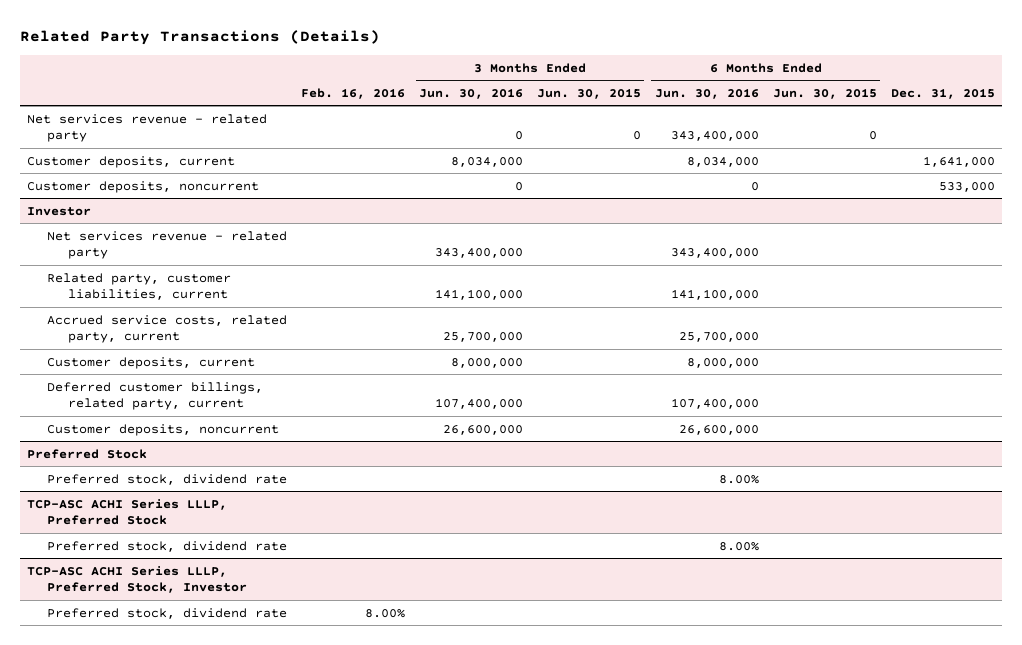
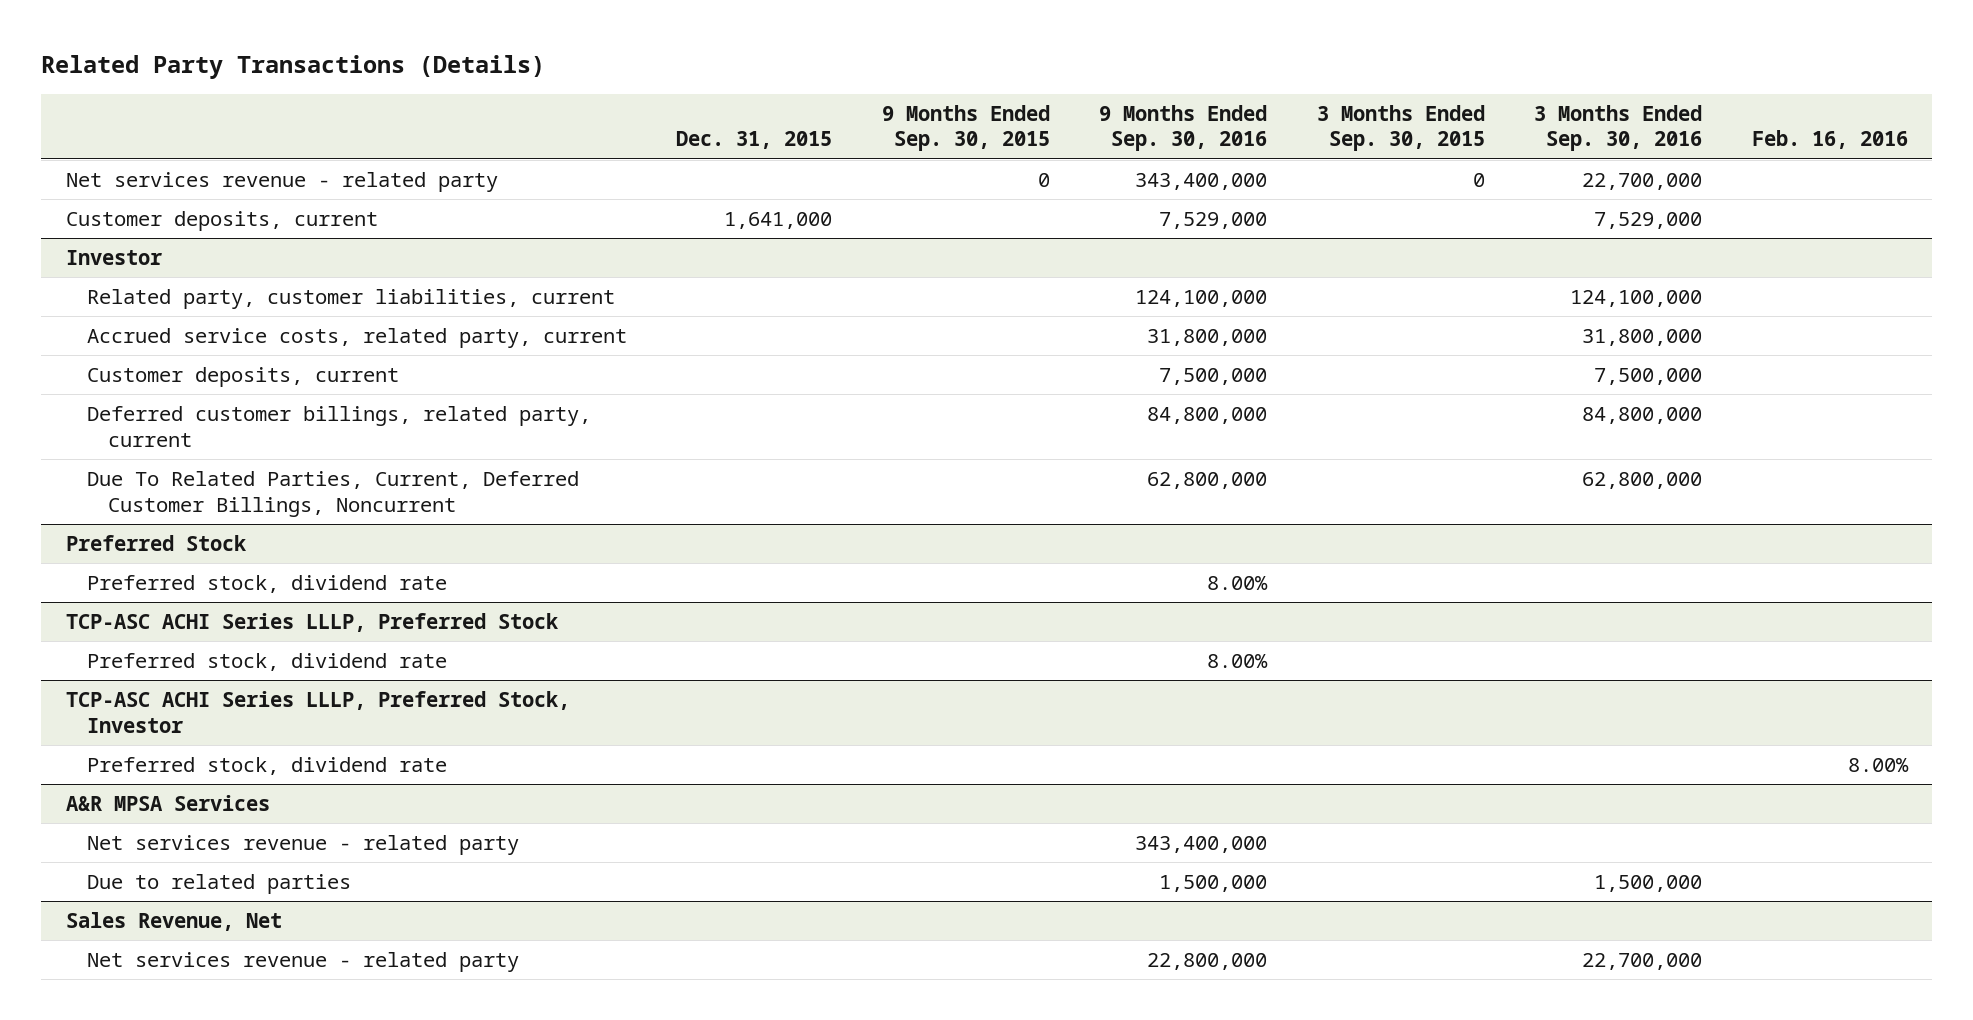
- | Feb. 16, 2016 | 3 Months Ended Jun. 30, 2016 | 3 Months Ended Jun. 30, 2015 | 6 Months Ended Jun. 30, 2016 | 6 Months Ended Jun. 30, 2015 | Dec. 31, 2015
+ | Dec. 31, 2015 | 9 Months Ended Sep. 30, 2015 | 9 Months Ended Sep. 30, 2016 | 3 Months Ended Sep. 30, 2015 | 3 Months Ended Sep. 30, 2016 | Feb. 16, 2016
- Customer deposits, noncurrent | | 0 | | 0 | | 533,000
@ Investor
- Net services revenue - related party | | 343,400,000 | | 343,400,000 | |
- Customer deposits, noncurrent | | 26,600,000 | | 26,600,000 | |
+ Due To Related Parties, Current, Deferred Customer Billings, Noncurrent | | | 62,800,000 | | 62,800,000 |
+ A&R MPSA Services
+ Net services revenue - related party | | | 343,400,000 | | |
+ Due to related parties | | | 1,500,000 | | 1,500,000 |
+ Sales Revenue, Net
+ Net services revenue - related party | | | 22,800,000 | | 22,700,000 |

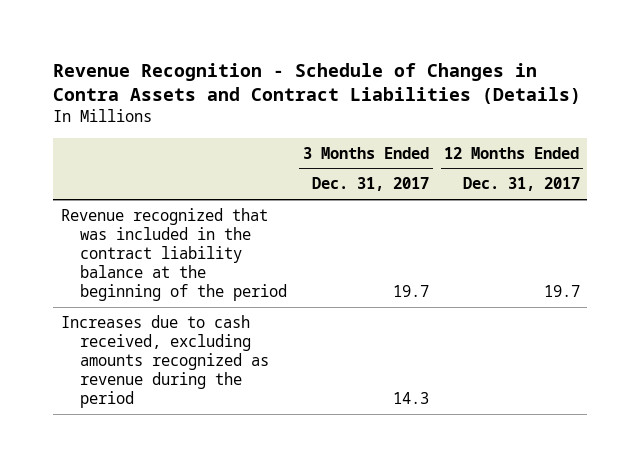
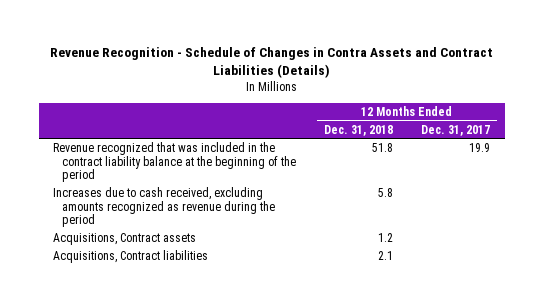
- | 3 Months Ended Dec. 31, 2017 | 12 Months Ended Dec. 31, 2017
+ | 12 Months Ended Dec. 31, 2018 | 12 Months Ended Dec. 31, 2017
- Revenue recognized that was included in the contract liability balance at the beginning of the period | 19.7 | 19.7
+ Revenue recognized that was included in the contract liability balance at the beginning of the period | 51.8 | 19.9
+ Acquisitions, Contract assets | 1.2 |
+ Acquisitions, Contract liabilities | 2.1 |

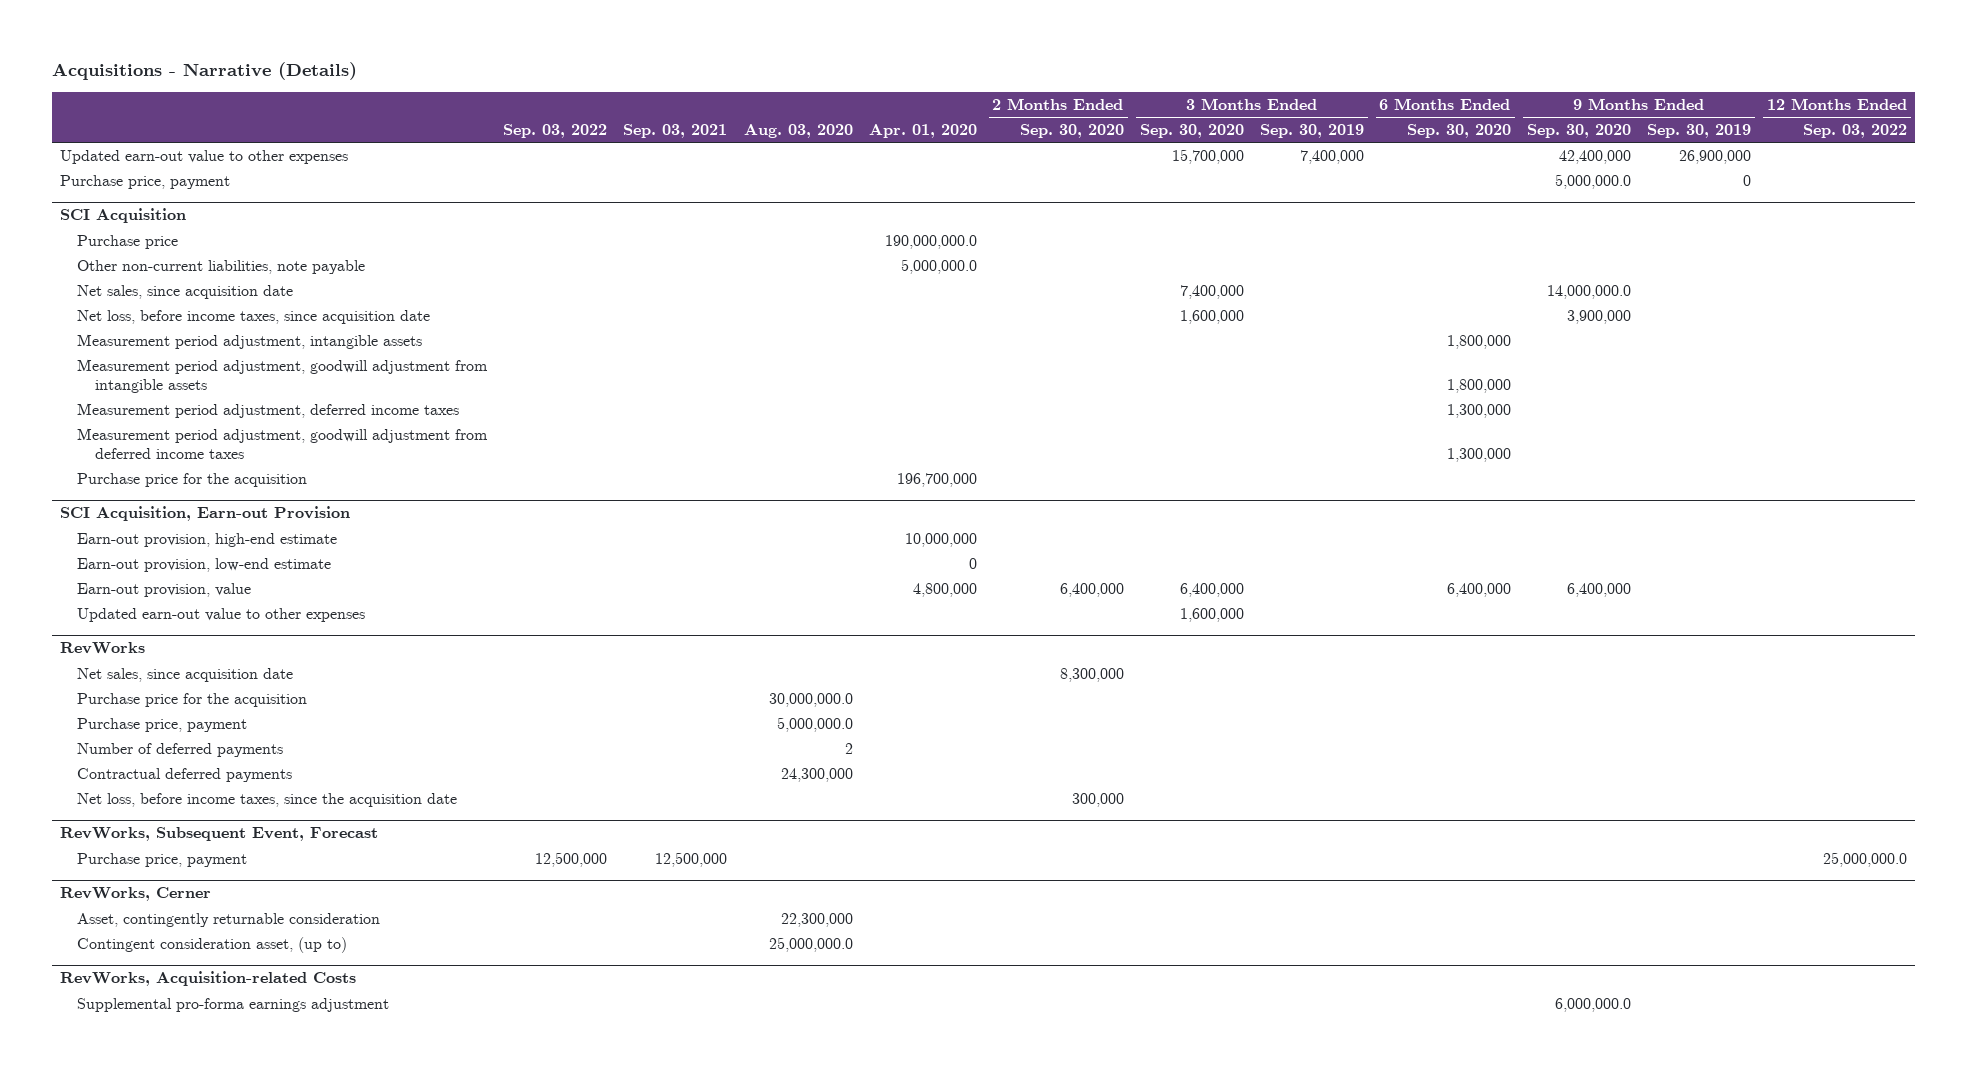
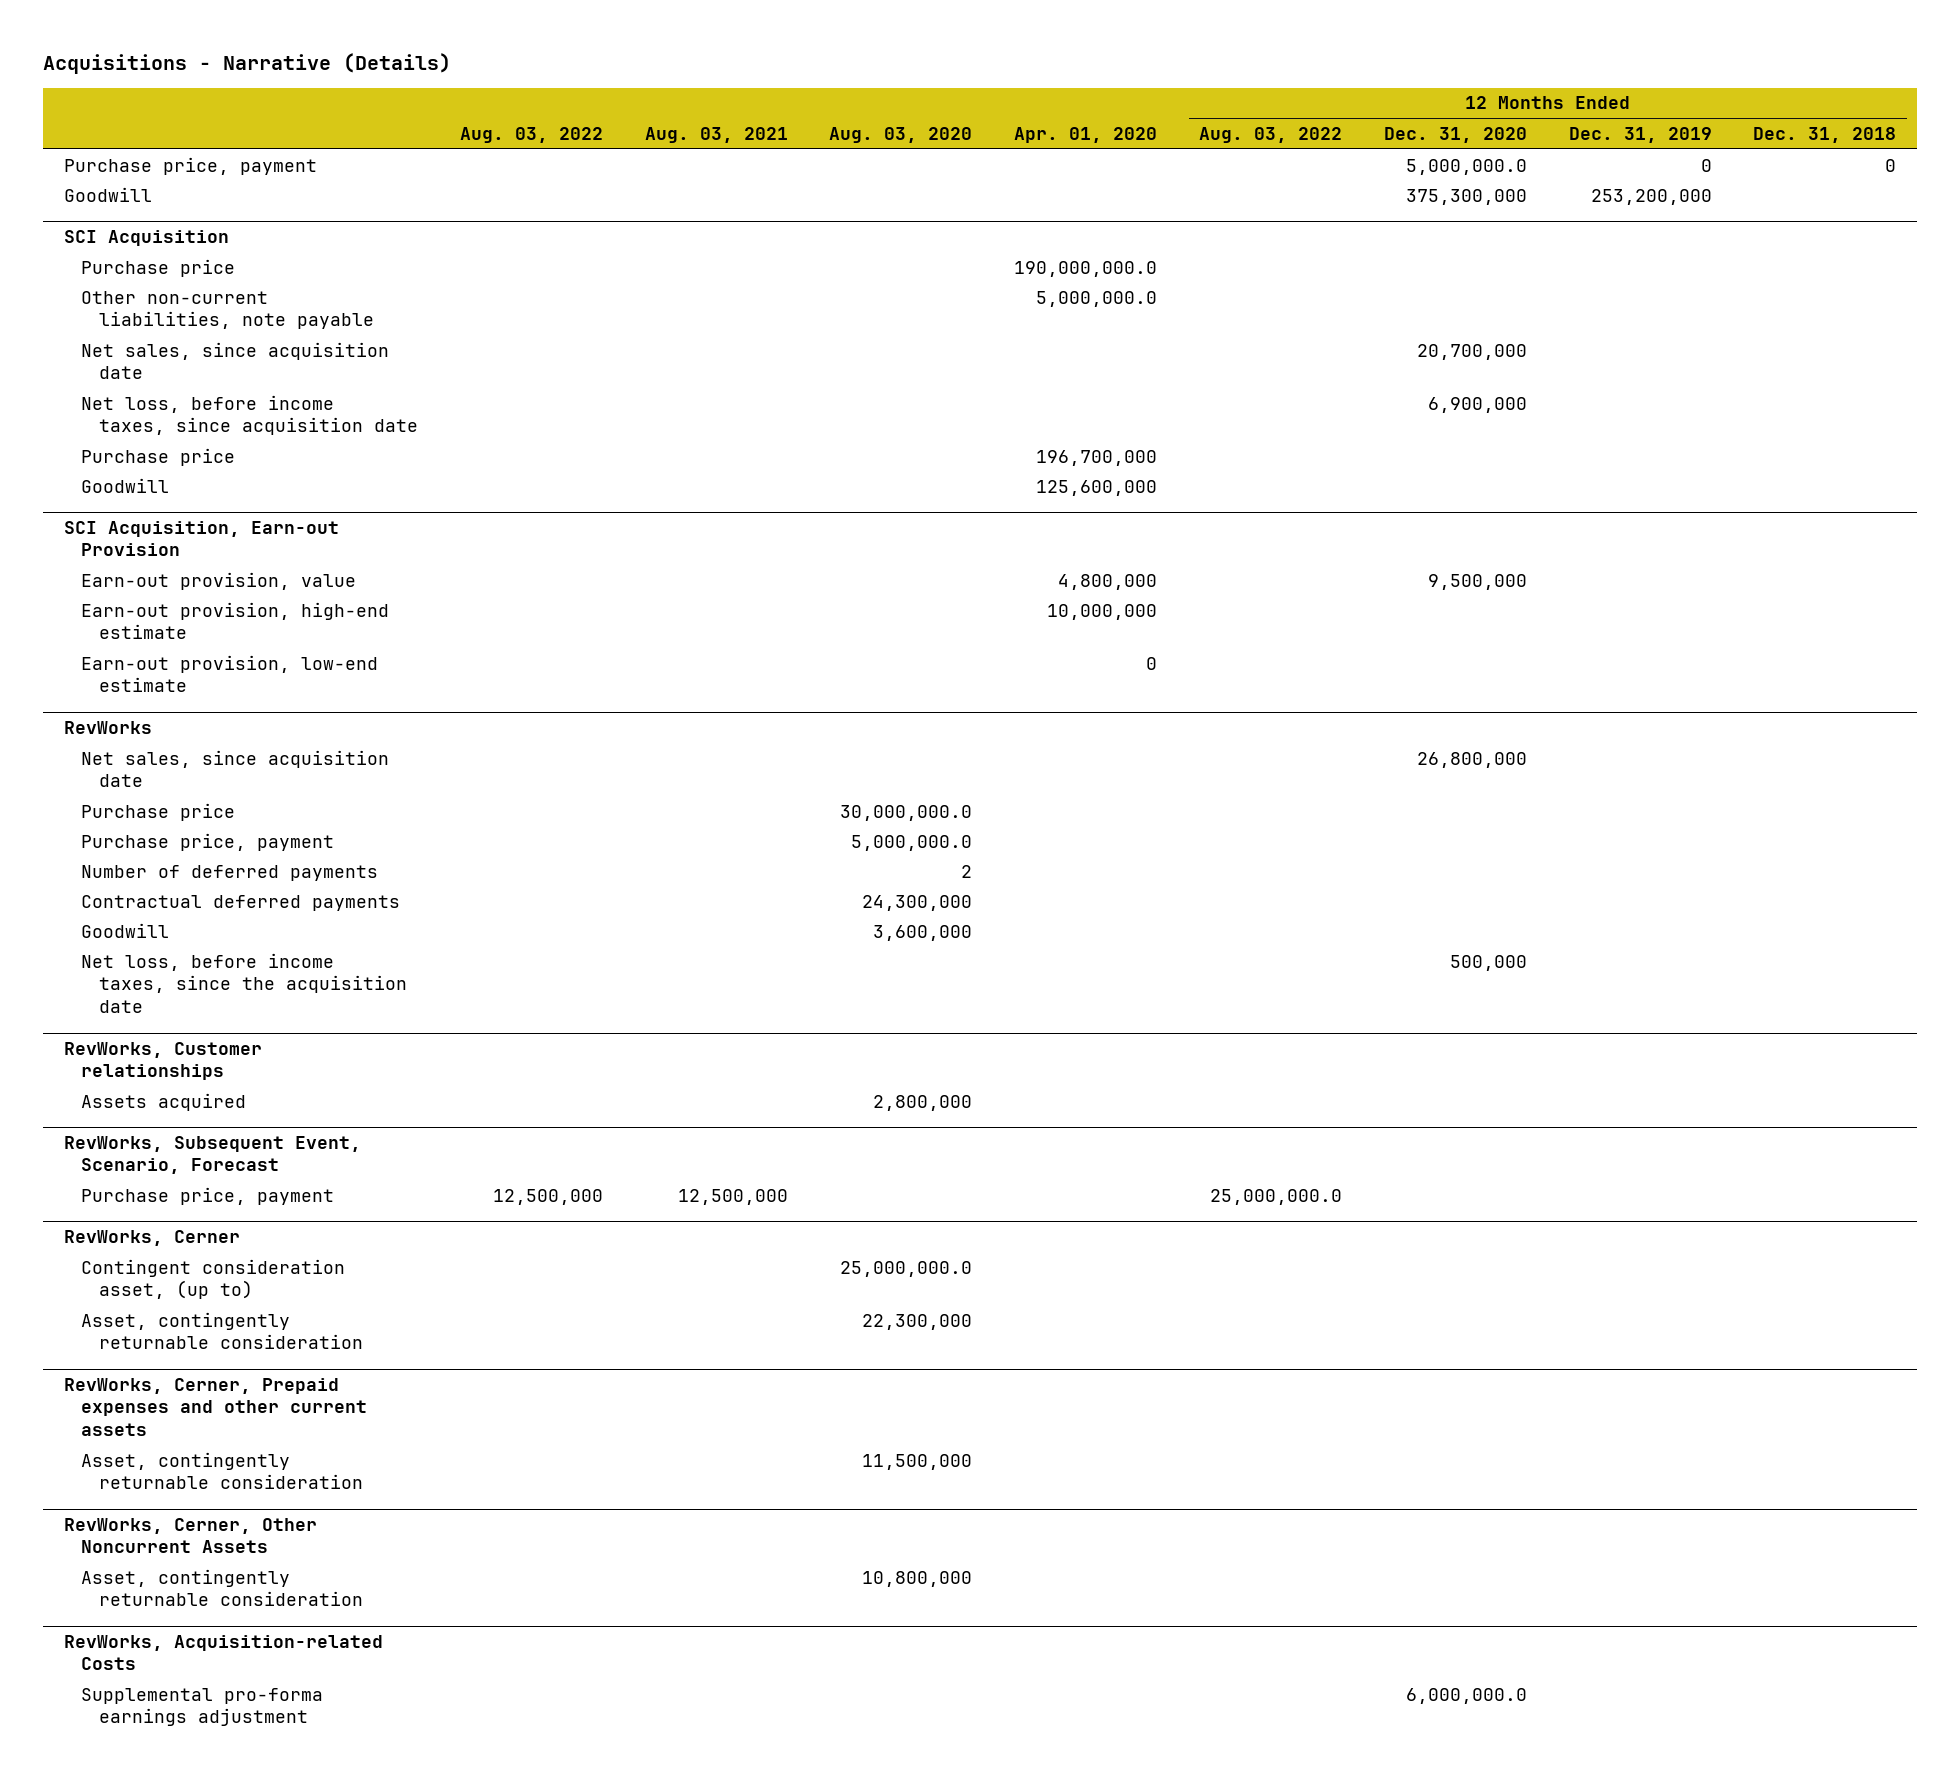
- | Sep. 03, 2022 | Sep. 03, 2021 | Aug. 03, 2020 | Apr. 01, 2020 | 2 Months Ended Sep. 30, 2020 | 3 Months Ended Sep. 30, 2020 | 3 Months Ended Sep. 30, 2019 | 6 Months Ended Sep. 30, 2020 | 9 Months Ended Sep. 30, 2020 | 9 Months Ended Sep. 30, 2019 | 12 Months Ended Sep. 03, 2022
+ | Aug. 03, 2022 | Aug. 03, 2021 | Aug. 03, 2020 | Apr. 01, 2020 | 12 Months Ended Aug. 03, 2022 | 12 Months Ended Dec. 31, 2020 | 12 Months Ended Dec. 31, 2019 | 12 Months Ended Dec. 31, 2018
- Updated earn-out value to other expenses | | | | | | 15,700,000 | 7,400,000 | | 42,400,000 | 26,900,000 |
+ Goodwill | | | | | | 375,300,000 | 253,200,000 |
@ SCI Acquisition
- Measurement period adjustment, intangible assets | | | | | | | | 1,800,000 | | |
- Measurement period adjustment, goodwill adjustment from intangible assets | | | | | | | | 1,800,000 | | |
- Measurement period adjustment, deferred income taxes | | | | | | | | 1,300,000 | | |
- Measurement period adjustment, goodwill adjustment from deferred income taxes | | | | | | | | 1,300,000 | | |
- Purchase price for the acquisition | | | | 196,700,000 | | | | | | |
+ Purchase price | | | | 196,700,000 | | | |
+ Goodwill | | | | 125,600,000 | | | |
@ SCI Acquisition, Earn-out Provision
moved up: Earn-out provision, value | | | | 4,800,000 | | 9,500,000 | |
- Updated earn-out value to other expenses | | | | | | 1,600,000 | | | | |
@ RevWorks
- Purchase price for the acquisition | | | 30,000,000.0 | | | | | | | |
+ Purchase price | | | 30,000,000.0 | | | | |
+ Goodwill | | | 3,600,000 | | | | |
- RevWorks, Subsequent Event, Forecast
+ RevWorks, Customer relationships
+ Assets acquired | | | 2,800,000 | | | | |
+ RevWorks, Subsequent Event, Scenario, Forecast
@ RevWorks, Cerner
moved down: Asset, contingently returnable consideration | | | 22,300,000 | | | | |
+ RevWorks, Cerner, Prepaid expenses and other current assets
+ Asset, contingently returnable consideration | | | 11,500,000 | | | | |
+ RevWorks, Cerner, Other Noncurrent Assets
+ Asset, contingently returnable consideration | | | 10,800,000 | | | | |

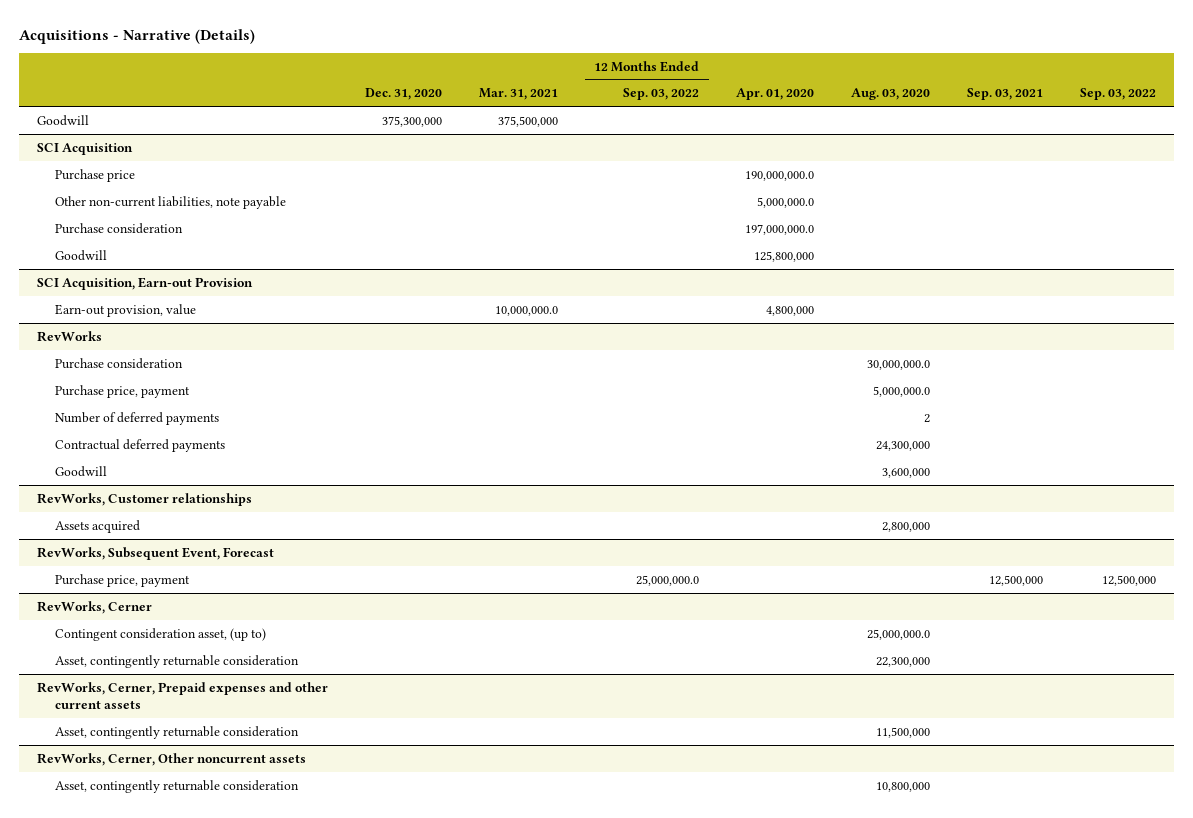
- | Aug. 03, 2022 | Aug. 03, 2021 | Aug. 03, 2020 | Apr. 01, 2020 | 12 Months Ended Aug. 03, 2022 | 12 Months Ended Dec. 31, 2020 | 12 Months Ended Dec. 31, 2019 | 12 Months Ended Dec. 31, 2018
+ | Dec. 31, 2020 | Mar. 31, 2021 | 12 Months Ended Sep. 03, 2022 | Apr. 01, 2020 | Aug. 03, 2020 | Sep. 03, 2021 | Sep. 03, 2022
- Purchase price, payment | | | | | | 5,000,000.0 | 0 | 0
@ SCI Acquisition
- Net sales, since acquisition date | | | | | | 20,700,000 | |
- Net loss, before income taxes, since acquisition date | | | | | | 6,900,000 | |
- Purchase price | | | | 196,700,000 | | | |
- Goodwill | | | | 125,600,000 | | | |
+ Purchase consideration | | | | 197,000,000.0 | | |
+ Goodwill | | | | 125,800,000 | | |
@ SCI Acquisition, Earn-out Provision
- Earn-out provision, high-end estimate | | | | 10,000,000 | | | |
- Earn-out provision, low-end estimate | | | | 0 | | | |
@ RevWorks
- Net sales, since acquisition date | | | | | | 26,800,000 | |
- Purchase price | | | 30,000,000.0 | | | | |
+ Purchase consideration | | | | | 30,000,000.0 | |
- Net loss, before income taxes, since the acquisition date | | | | | | 500,000 | |
- RevWorks, Subsequent Event, Scenario, Forecast
+ RevWorks, Subsequent Event, Forecast
- RevWorks, Cerner, Other Noncurrent Assets
+ RevWorks, Cerner, Other noncurrent assets
- RevWorks, Acquisition-related Costs
- Supplemental pro-forma earnings adjustment | | | | | | 6,000,000.0 | |

